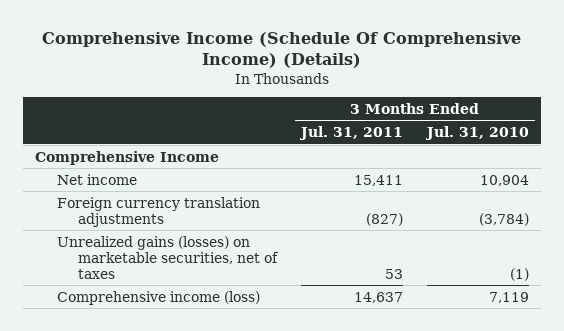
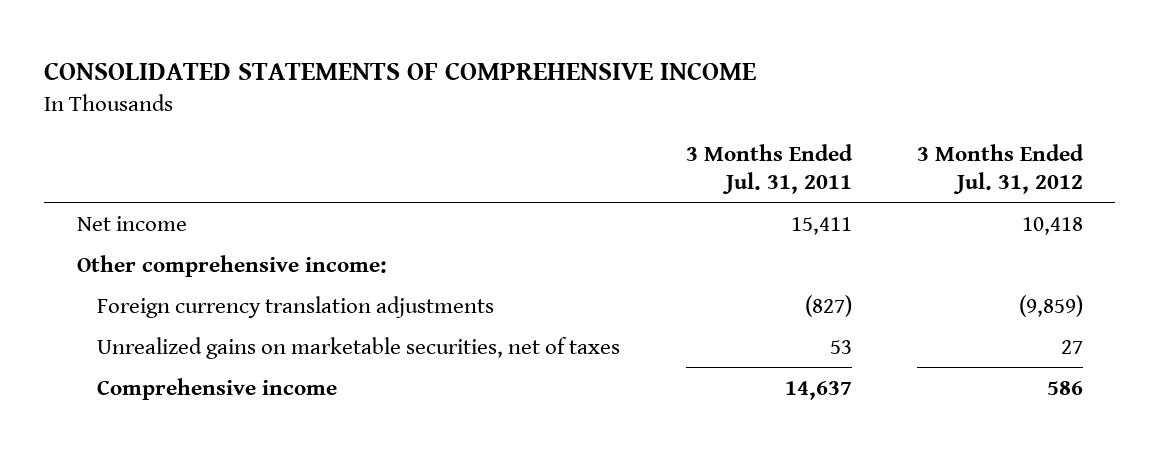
- Comprehensive Income (Schedule Of Comprehensive Income) (Details)
+ CONSOLIDATED STATEMENTS OF COMPREHENSIVE INCOME
- | 3 Months Ended Jul. 31, 2011 | 3 Months Ended Jul. 31, 2010
+ | 3 Months Ended Jul. 31, 2011 | 3 Months Ended Jul. 31, 2012
- Comprehensive Income
+ Other comprehensive income:
- Unrealized gains (losses) on marketable securities, net of taxes | 53 | (1)
- Comprehensive income (loss) | 14,637 | 7,119
+ Unrealized gains on marketable securities, net of taxes | 53 | 27
+ Comprehensive income | 14,637 | 586

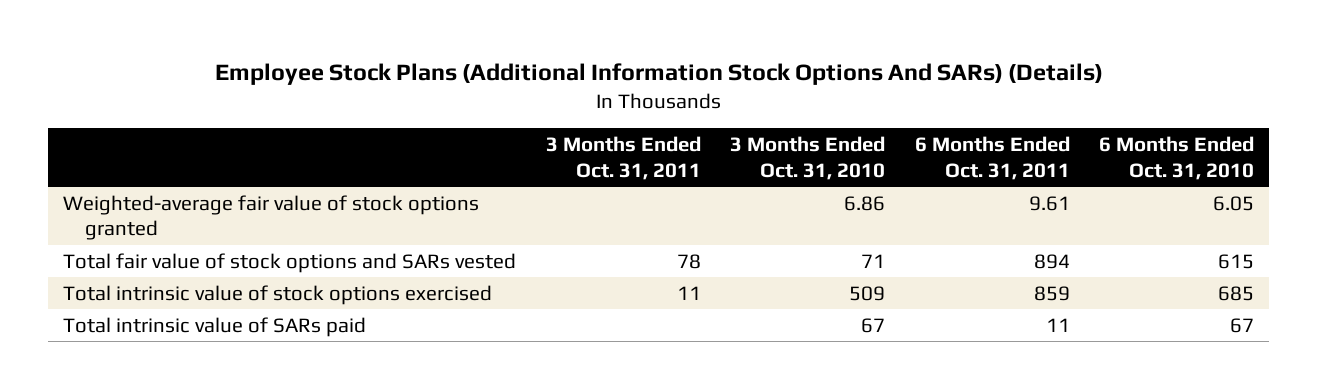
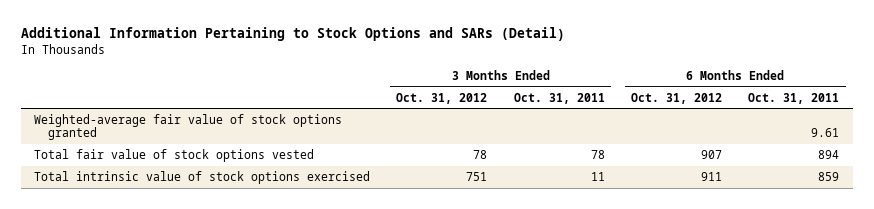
- Employee Stock Plans (Additional Information Stock Options And SARs) (Details)
+ Additional Information Pertaining to Stock Options and SARs (Detail)
- | 3 Months Ended Oct. 31, 2011 | 3 Months Ended Oct. 31, 2010 | 6 Months Ended Oct. 31, 2011 | 6 Months Ended Oct. 31, 2010
+ | 3 Months Ended Oct. 31, 2012 | 3 Months Ended Oct. 31, 2011 | 6 Months Ended Oct. 31, 2012 | 6 Months Ended Oct. 31, 2011
- Total fair value of stock options and SARs vested | 78 | 71 | 894 | 615
+ Total fair value of stock options vested | 78 | 78 | 907 | 894
- Total intrinsic value of SARs paid | | 67 | 11 | 67

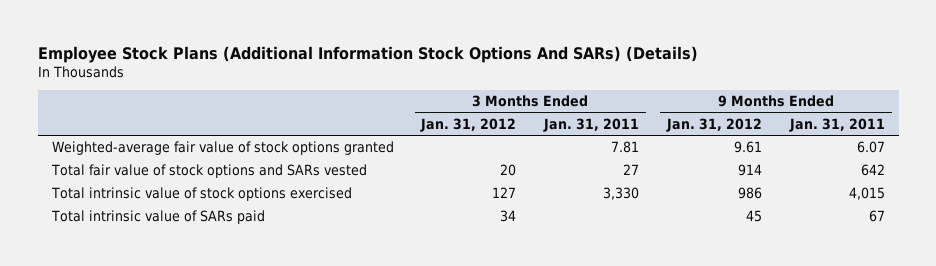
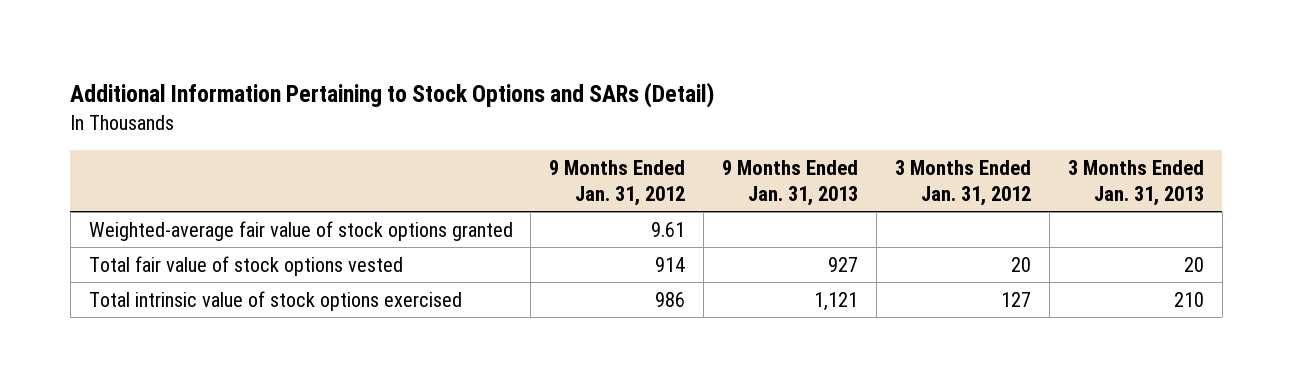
- Employee Stock Plans (Additional Information Stock Options And SARs) (Details)
+ Additional Information Pertaining to Stock Options and SARs (Detail)
- | 3 Months Ended Jan. 31, 2012 | 3 Months Ended Jan. 31, 2011 | 9 Months Ended Jan. 31, 2012 | 9 Months Ended Jan. 31, 2011
+ | 9 Months Ended Jan. 31, 2012 | 9 Months Ended Jan. 31, 2013 | 3 Months Ended Jan. 31, 2012 | 3 Months Ended Jan. 31, 2013
- Total fair value of stock options and SARs vested | 20 | 27 | 914 | 642
+ Total fair value of stock options vested | 914 | 927 | 20 | 20
- Total intrinsic value of SARs paid | 34 | | 45 | 67

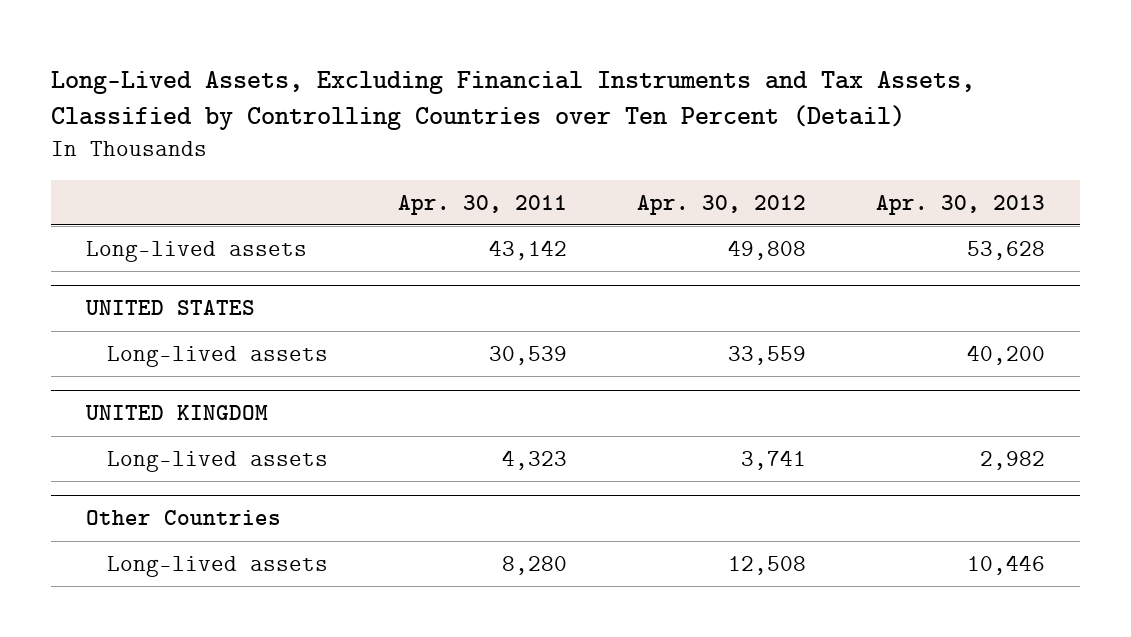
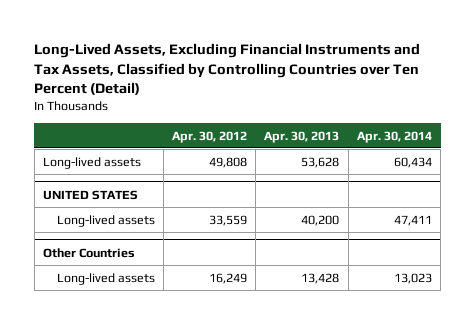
- | Apr. 30, 2011 | Apr. 30, 2012 | Apr. 30, 2013
+ | Apr. 30, 2012 | Apr. 30, 2013 | Apr. 30, 2014
- UNITED KINGDOM
- Long-lived assets | 4,323 | 3,741 | 2,982
@ Other Countries
- Long-lived assets | 8,280 | 12,508 | 10,446
+ Long-lived assets | 16,249 | 13,428 | 13,023

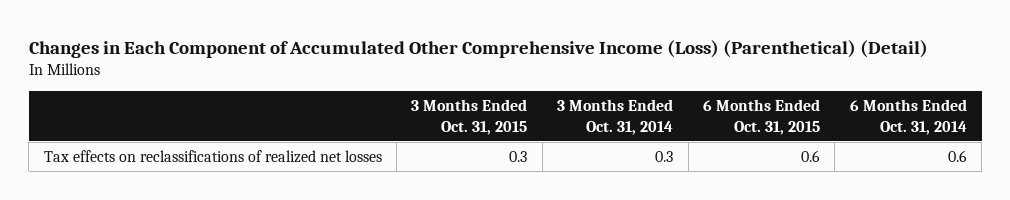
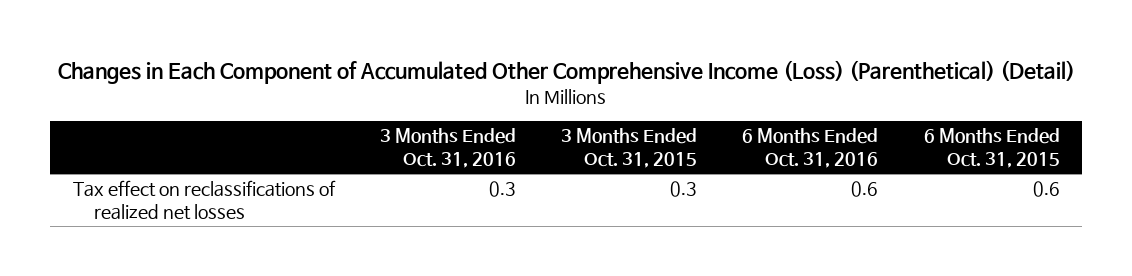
- | 3 Months Ended Oct. 31, 2015 | 3 Months Ended Oct. 31, 2014 | 6 Months Ended Oct. 31, 2015 | 6 Months Ended Oct. 31, 2014
+ | 3 Months Ended Oct. 31, 2016 | 3 Months Ended Oct. 31, 2015 | 6 Months Ended Oct. 31, 2016 | 6 Months Ended Oct. 31, 2015
- Tax effects on reclassifications of realized net losses | 0.3 | 0.3 | 0.6 | 0.6
+ Tax effect on reclassifications of realized net losses | 0.3 | 0.3 | 0.6 | 0.6

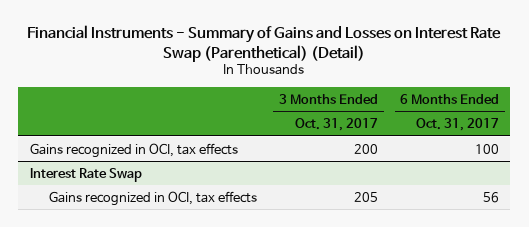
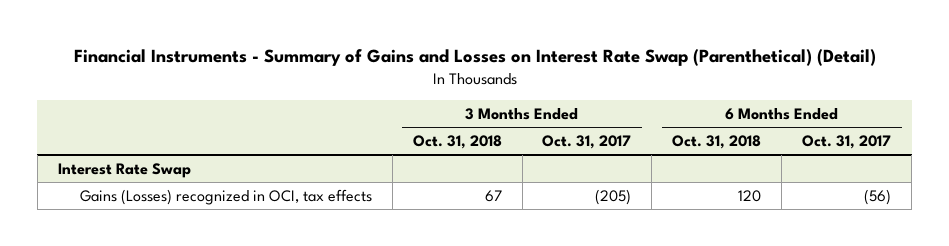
- | 3 Months Ended Oct. 31, 2017 | 6 Months Ended Oct. 31, 2017
+ | 3 Months Ended Oct. 31, 2018 | 3 Months Ended Oct. 31, 2017 | 6 Months Ended Oct. 31, 2018 | 6 Months Ended Oct. 31, 2017
- Gains recognized in OCI, tax effects | 200 | 100
@ Interest Rate Swap
- Gains recognized in OCI, tax effects | 205 | 56
+ Gains (Losses) recognized in OCI, tax effects | 67 | (205) | 120 | (56)

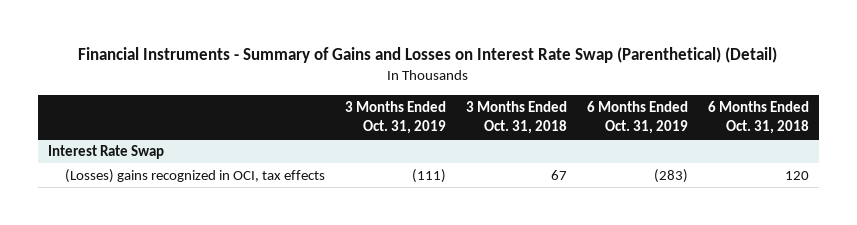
- | 3 Months Ended Oct. 31, 2018 | 3 Months Ended Oct. 31, 2017 | 6 Months Ended Oct. 31, 2018 | 6 Months Ended Oct. 31, 2017
+ | 3 Months Ended Oct. 31, 2019 | 3 Months Ended Oct. 31, 2018 | 6 Months Ended Oct. 31, 2019 | 6 Months Ended Oct. 31, 2018
@ Interest Rate Swap
- Gains (Losses) recognized in OCI, tax effects | 67 | (205) | 120 | (56)
+ (Losses) gains recognized in OCI, tax effects | (111) | 67 | (283) | 120

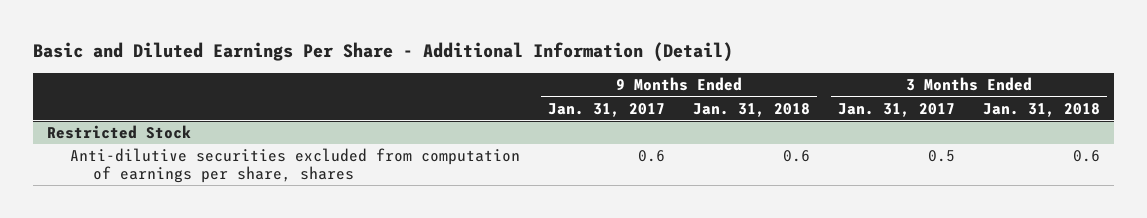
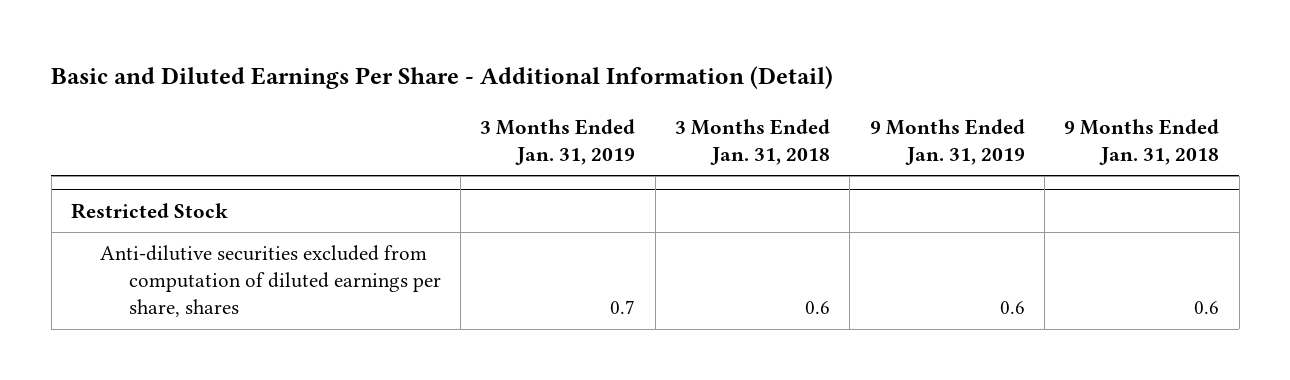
- | 9 Months Ended Jan. 31, 2017 | 9 Months Ended Jan. 31, 2018 | 3 Months Ended Jan. 31, 2017 | 3 Months Ended Jan. 31, 2018
+ | 3 Months Ended Jan. 31, 2019 | 3 Months Ended Jan. 31, 2018 | 9 Months Ended Jan. 31, 2019 | 9 Months Ended Jan. 31, 2018
@ Restricted Stock
- Anti-dilutive securities excluded from computation of earnings per share, shares | 0.6 | 0.6 | 0.5 | 0.6
+ Anti-dilutive securities excluded from computation of diluted earnings per share, shares | 0.7 | 0.6 | 0.6 | 0.6

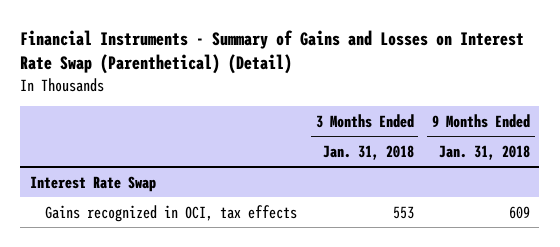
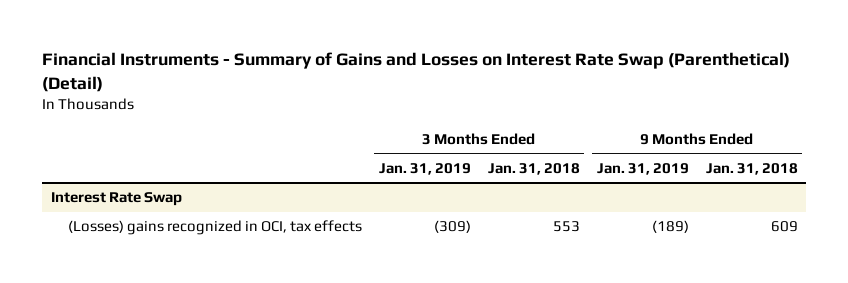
- | 3 Months Ended Jan. 31, 2018 | 9 Months Ended Jan. 31, 2018
+ | 3 Months Ended Jan. 31, 2019 | 3 Months Ended Jan. 31, 2018 | 9 Months Ended Jan. 31, 2019 | 9 Months Ended Jan. 31, 2018
@ Interest Rate Swap
- Gains recognized in OCI, tax effects | 553 | 609
+ (Losses) gains recognized in OCI, tax effects | (309) | 553 | (189) | 609

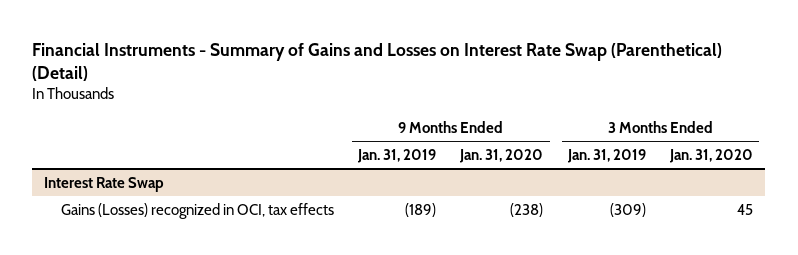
- | 3 Months Ended Jan. 31, 2019 | 3 Months Ended Jan. 31, 2018 | 9 Months Ended Jan. 31, 2019 | 9 Months Ended Jan. 31, 2018
+ | 9 Months Ended Jan. 31, 2019 | 9 Months Ended Jan. 31, 2020 | 3 Months Ended Jan. 31, 2019 | 3 Months Ended Jan. 31, 2020
@ Interest Rate Swap
- (Losses) gains recognized in OCI, tax effects | (309) | 553 | (189) | 609
+ Gains (Losses) recognized in OCI, tax effects | (189) | (238) | (309) | 45

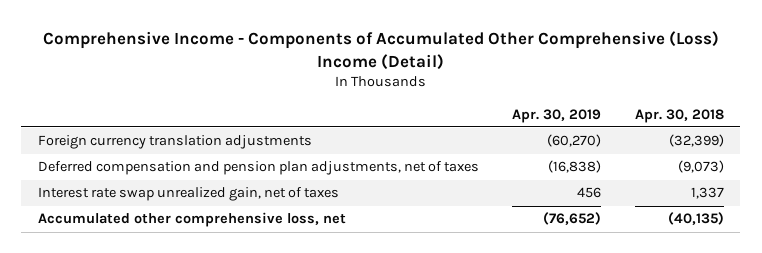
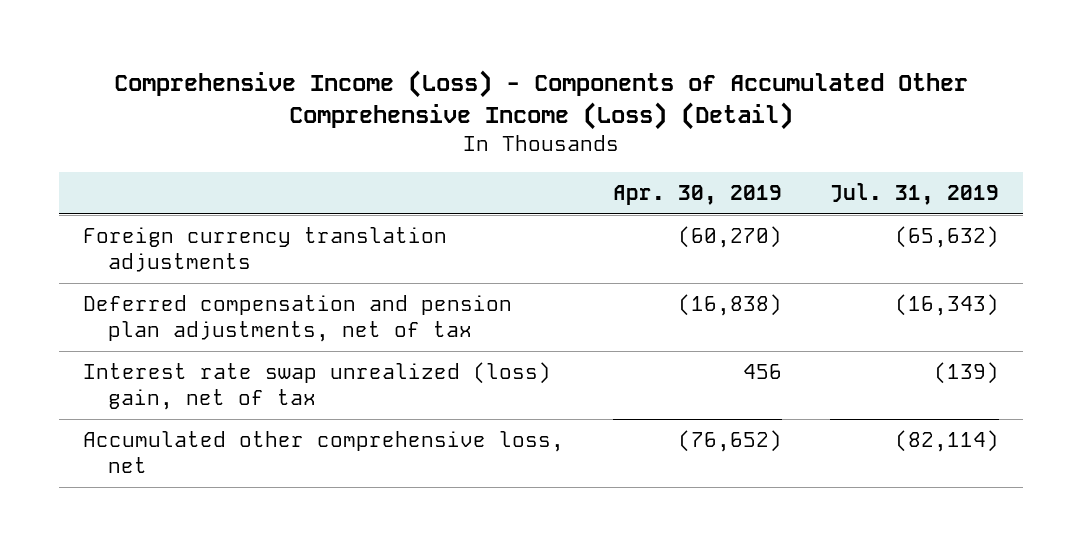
- Comprehensive Income - Components of Accumulated Other Comprehensive (Loss) Income (Detail)
+ Comprehensive Income (Loss) - Components of Accumulated Other Comprehensive Income (Loss) (Detail)
- | Apr. 30, 2019 | Apr. 30, 2018
+ | Apr. 30, 2019 | Jul. 31, 2019
- Deferred compensation and pension plan adjustments, net of taxes | (16,838) | (9,073)
- Interest rate swap unrealized gain, net of taxes | 456 | 1,337
+ Deferred compensation and pension plan adjustments, net of tax | (16,838) | (16,343)
+ Interest rate swap unrealized (loss) gain, net of tax | 456 | (139)

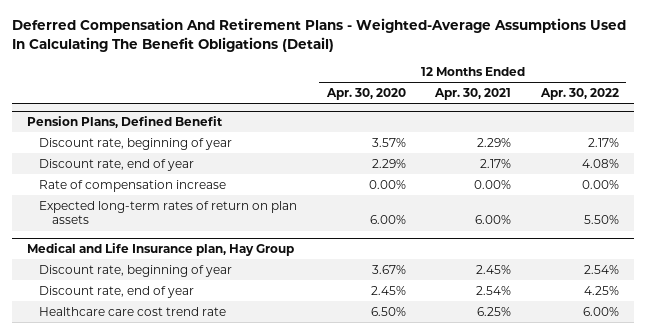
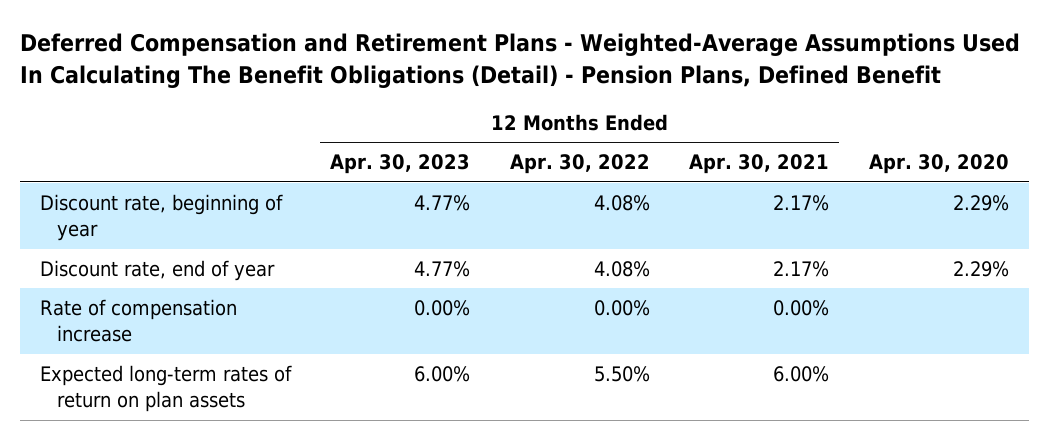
- Deferred Compensation And Retirement Plans - Weighted-Average Assumptions Used In Calculating The Benefit Obligations (Detail)
+ Deferred Compensation and Retirement Plans - Weighted-Average Assumptions Used In Calculating The Benefit Obligations (Detail) - Pension Plans, Defined Benefit
- | 12 Months Ended Apr. 30, 2020 | 12 Months Ended Apr. 30, 2021 | 12 Months Ended Apr. 30, 2022
+ | 12 Months Ended Apr. 30, 2023 | 12 Months Ended Apr. 30, 2022 | 12 Months Ended Apr. 30, 2021 | Apr. 30, 2020
- Pension Plans, Defined Benefit
- Discount rate, beginning of year | 3.57% | 2.29% | 2.17%
+ Discount rate, beginning of year | 4.77% | 4.08% | 2.17% | 2.29%
- Medical and Life Insurance plan, Hay Group
- Discount rate, beginning of year | 3.67% | 2.45% | 2.54%
- Discount rate, end of year | 2.45% | 2.54% | 4.25%
- Healthcare care cost trend rate | 6.50% | 6.25% | 6.00%

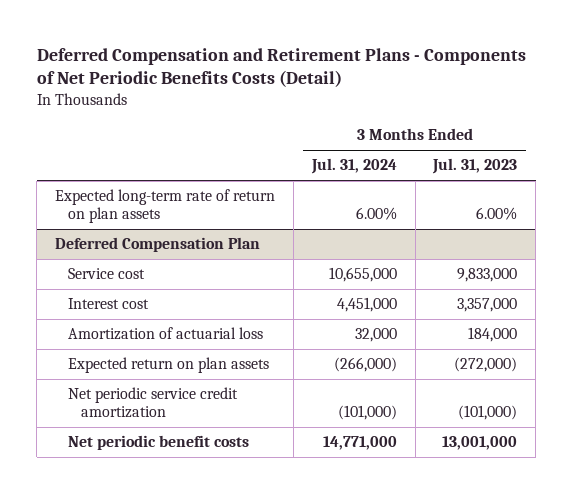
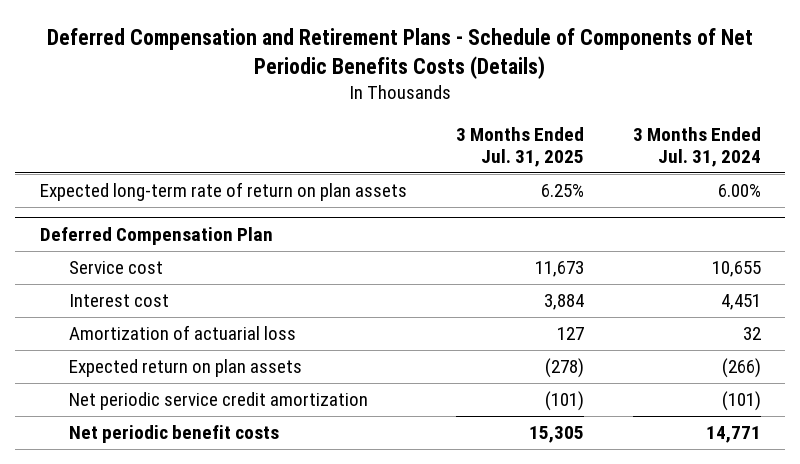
- Deferred Compensation and Retirement Plans - Components of Net Periodic Benefits Costs (Detail)
+ Deferred Compensation and Retirement Plans - Schedule of Components of Net Periodic Benefits Costs (Details)
- | 3 Months Ended Jul. 31, 2024 | 3 Months Ended Jul. 31, 2023
+ | 3 Months Ended Jul. 31, 2025 | 3 Months Ended Jul. 31, 2024
@ Deferred Compensation Plan
- Service cost | 10,655,000 | 9,833,000
- Interest cost | 4,451,000 | 3,357,000
- Amortization of actuarial loss | 32,000 | 184,000
- Expected return on plan assets | (266,000) | (272,000)
- Net periodic service credit amortization | (101,000) | (101,000)
- Net periodic benefit costs | 14,771,000 | 13,001,000
+ Service cost | 11,673 | 10,655
+ Interest cost | 3,884 | 4,451
+ Amortization of actuarial loss | 127 | 32
+ Expected return on plan assets | (278) | (266)
+ Net periodic service credit amortization | (101) | (101)
+ Net periodic benefit costs | 15,305 | 14,771

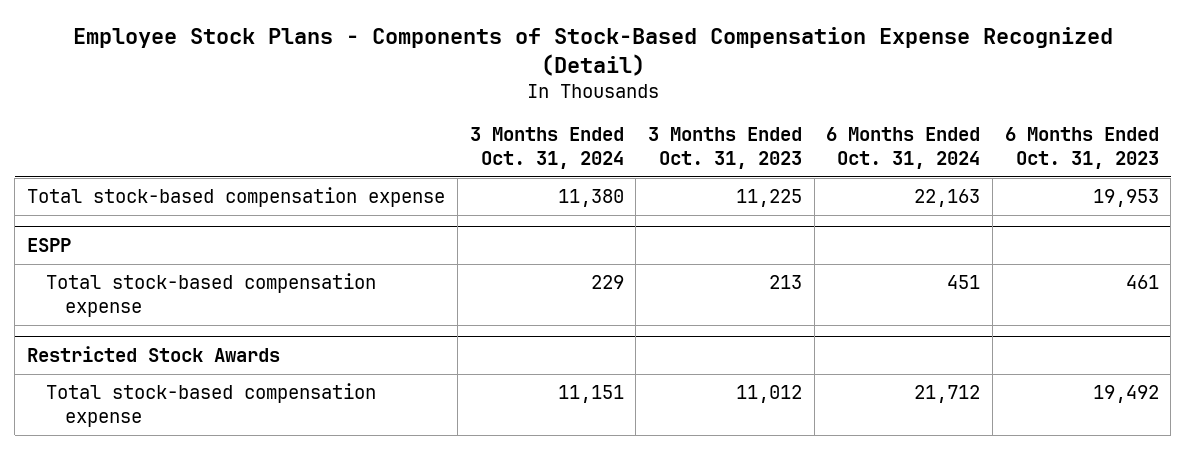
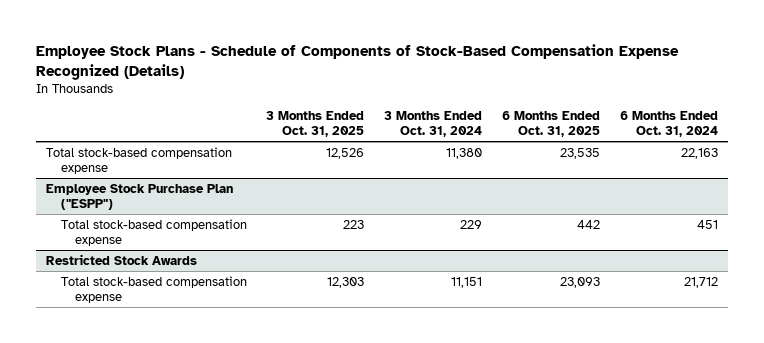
- Employee Stock Plans - Components of Stock-Based Compensation Expense Recognized (Detail)
+ Employee Stock Plans - Schedule of Components of Stock-Based Compensation Expense Recognized (Details)
- | 3 Months Ended Oct. 31, 2024 | 3 Months Ended Oct. 31, 2023 | 6 Months Ended Oct. 31, 2024 | 6 Months Ended Oct. 31, 2023
+ | 3 Months Ended Oct. 31, 2025 | 3 Months Ended Oct. 31, 2024 | 6 Months Ended Oct. 31, 2025 | 6 Months Ended Oct. 31, 2024
- ESPP
+ Employee Stock Purchase Plan ("ESPP")

